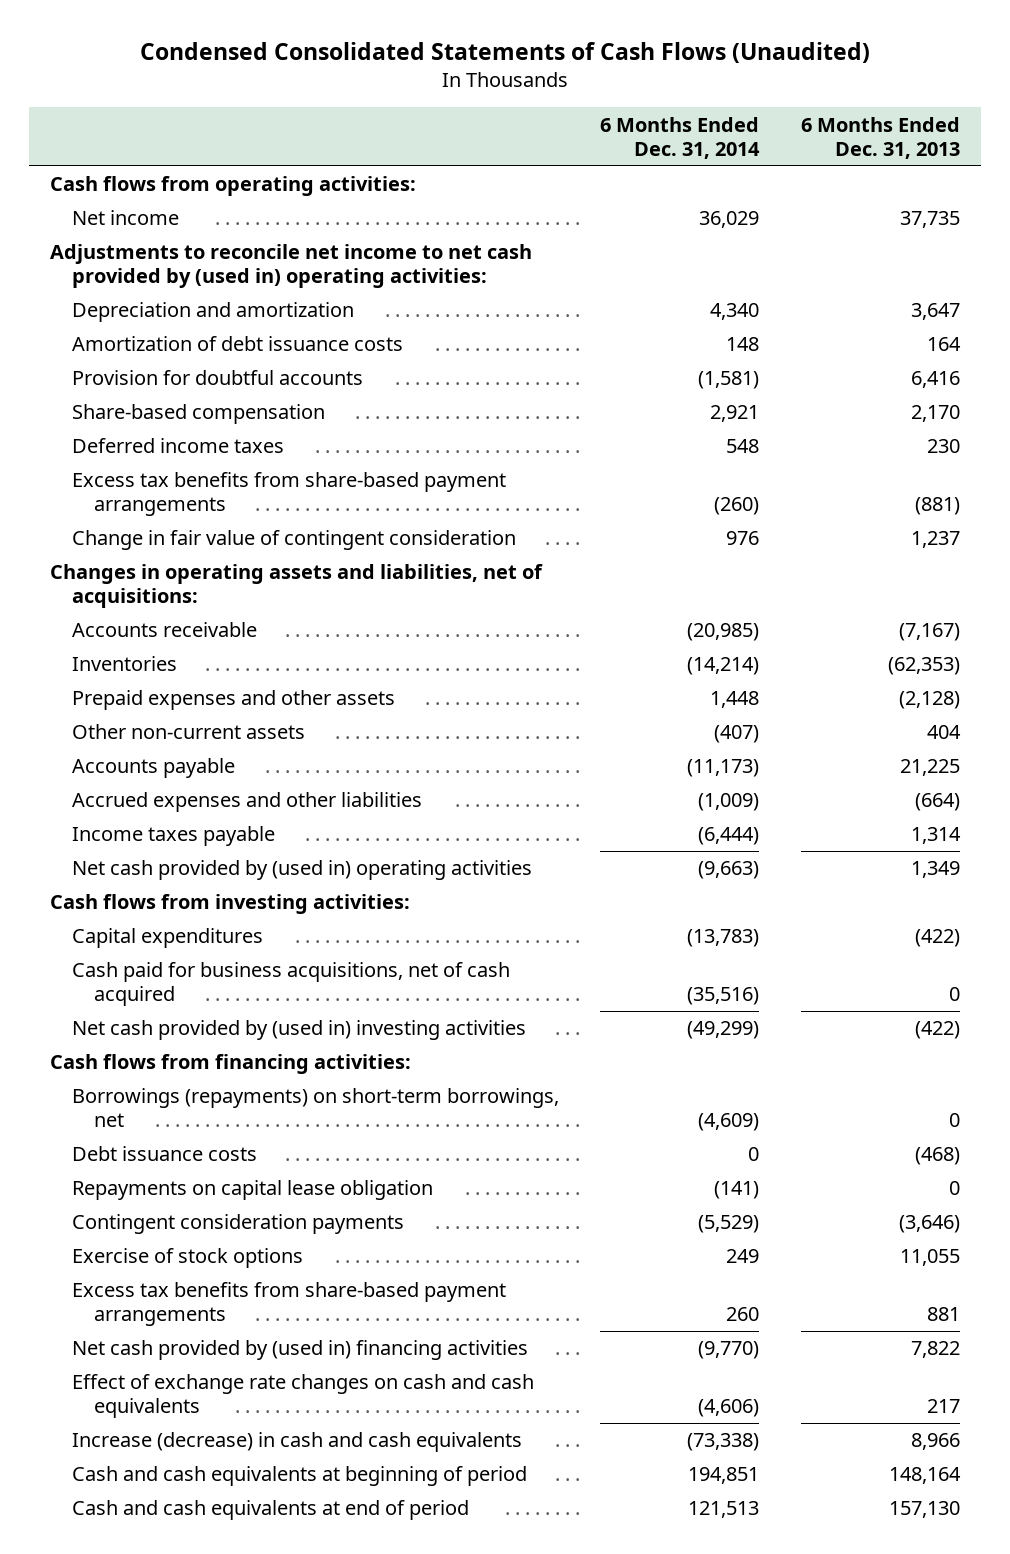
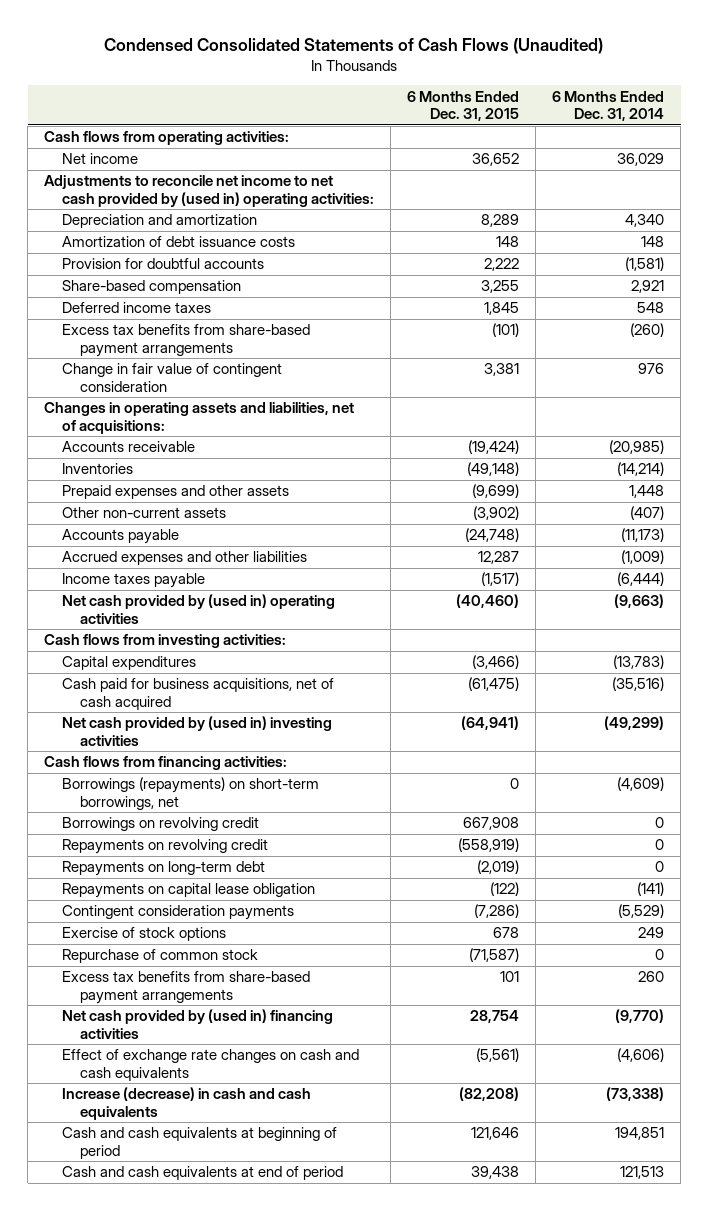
- | 6 Months Ended Dec. 31, 2014 | 6 Months Ended Dec. 31, 2013
+ | 6 Months Ended Dec. 31, 2015 | 6 Months Ended Dec. 31, 2014
- Debt issuance costs | 0 | (468)
+ Borrowings on revolving credit | 667,908 | 0
+ Repayments on revolving credit | (558,919) | 0
+ Repayments on long-term debt | (2,019) | 0
+ Repurchase of common stock | (71,587) | 0

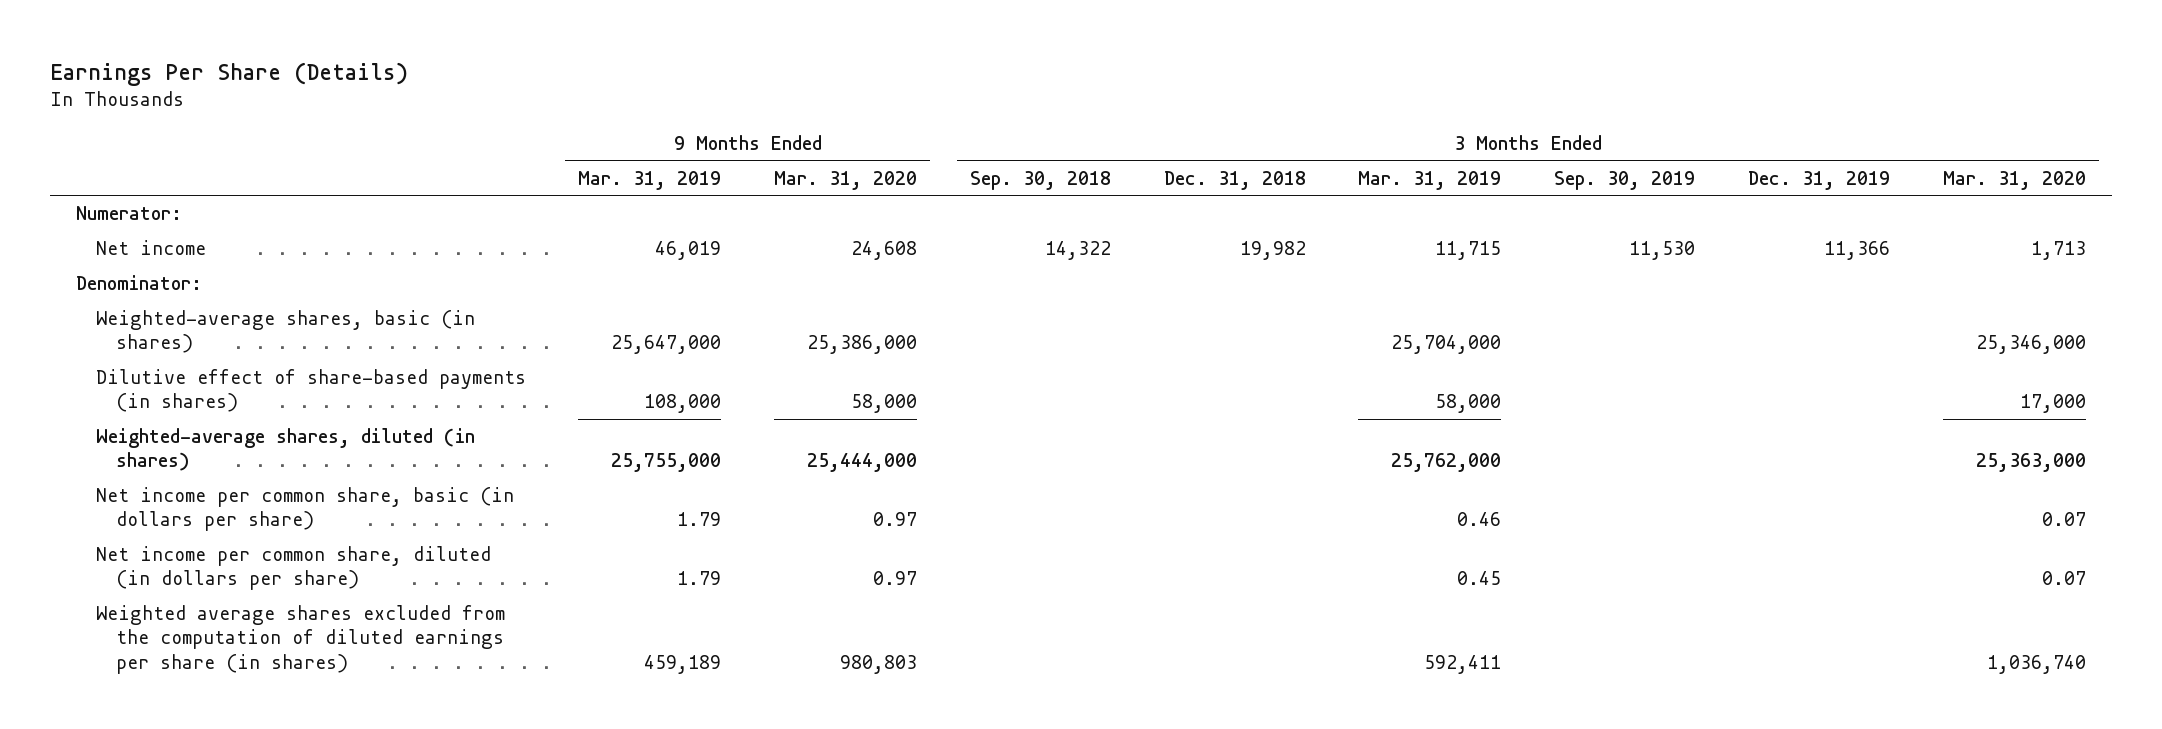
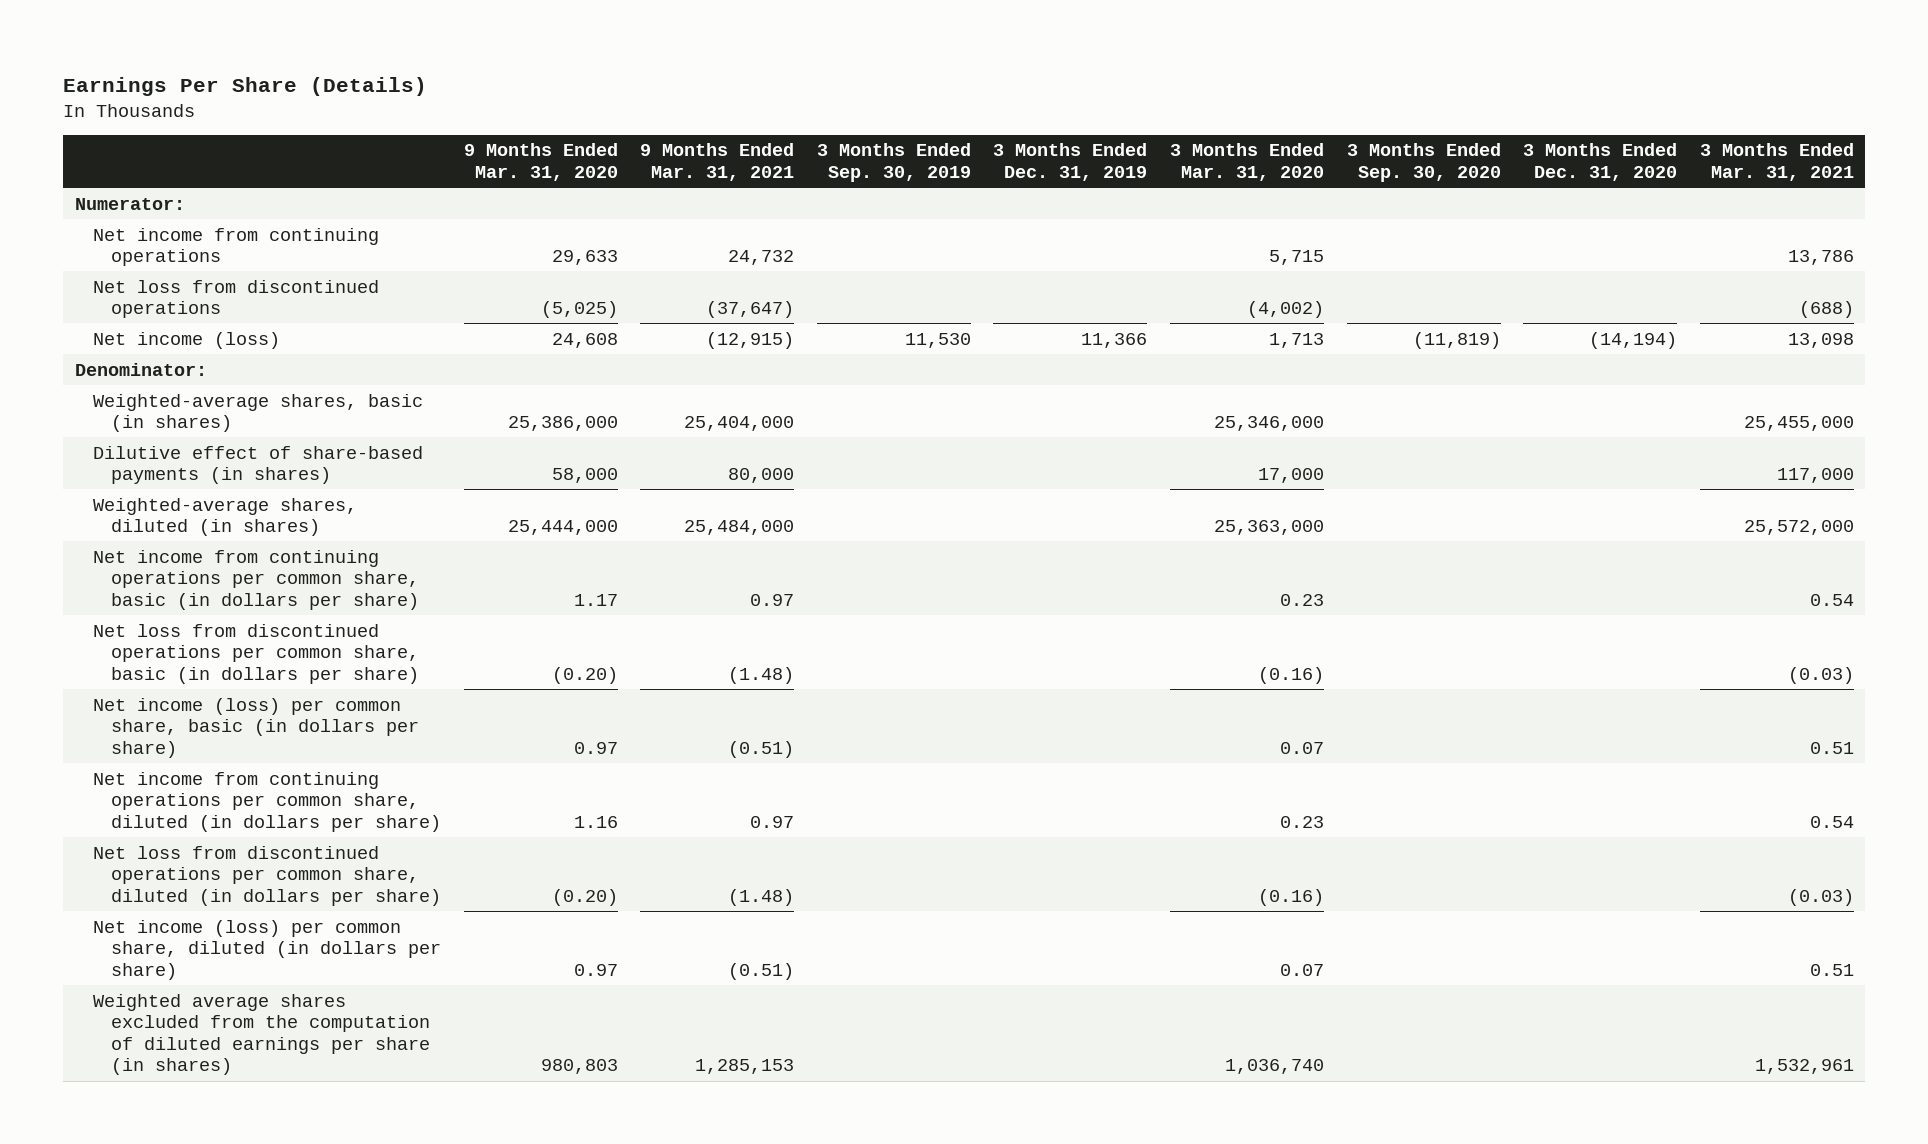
- | 9 Months Ended Mar. 31, 2019 | 9 Months Ended Mar. 31, 2020 | 3 Months Ended Sep. 30, 2018 | 3 Months Ended Dec. 31, 2018 | 3 Months Ended Mar. 31, 2019 | 3 Months Ended Sep. 30, 2019 | 3 Months Ended Dec. 31, 2019 | 3 Months Ended Mar. 31, 2020
+ | 9 Months Ended Mar. 31, 2020 | 9 Months Ended Mar. 31, 2021 | 3 Months Ended Sep. 30, 2019 | 3 Months Ended Dec. 31, 2019 | 3 Months Ended Mar. 31, 2020 | 3 Months Ended Sep. 30, 2020 | 3 Months Ended Dec. 31, 2020 | 3 Months Ended Mar. 31, 2021
- Net income | 46,019 | 24,608 | 14,322 | 19,982 | 11,715 | 11,530 | 11,366 | 1,713
+ Net income from continuing operations | 29,633 | 24,732 | | | 5,715 | | | 13,786
+ Net loss from discontinued operations | (5,025) | (37,647) | | | (4,002) | | | (688)
+ Net income (loss) | 24,608 | (12,915) | 11,530 | 11,366 | 1,713 | (11,819) | (14,194) | 13,098
- Net income per common share, basic (in dollars per share) | 1.79 | 0.97 | | | 0.46 | | | 0.07
- Net income per common share, diluted (in dollars per share) | 1.79 | 0.97 | | | 0.45 | | | 0.07
+ Net income from continuing operations per common share, basic (in dollars per share) | 1.17 | 0.97 | | | 0.23 | | | 0.54
+ Net loss from discontinued operations per common share, basic (in dollars per share) | (0.20) | (1.48) | | | (0.16) | | | (0.03)
+ Net income (loss) per common share, basic (in dollars per share) | 0.97 | (0.51) | | | 0.07 | | | 0.51
+ Net income from continuing operations per common share, diluted (in dollars per share) | 1.16 | 0.97 | | | 0.23 | | | 0.54
+ Net loss from discontinued operations per common share, diluted (in dollars per share) | (0.20) | (1.48) | | | (0.16) | | | (0.03)
+ Net income (loss) per common share, diluted (in dollars per share) | 0.97 | (0.51) | | | 0.07 | | | 0.51

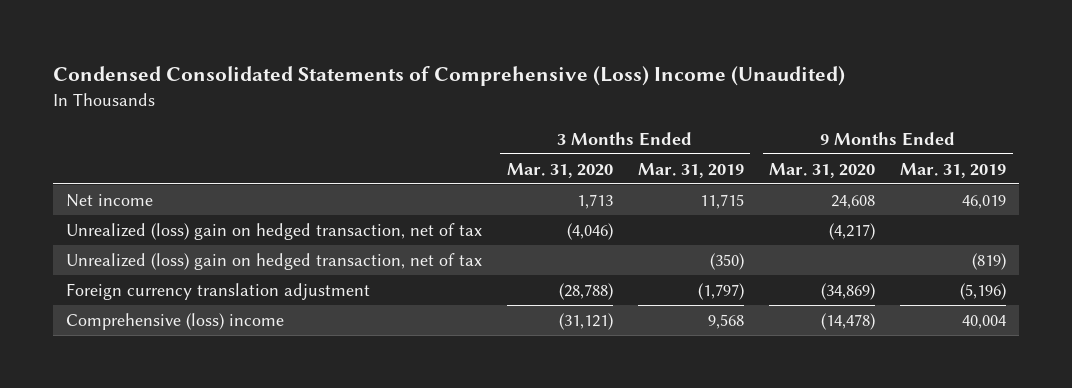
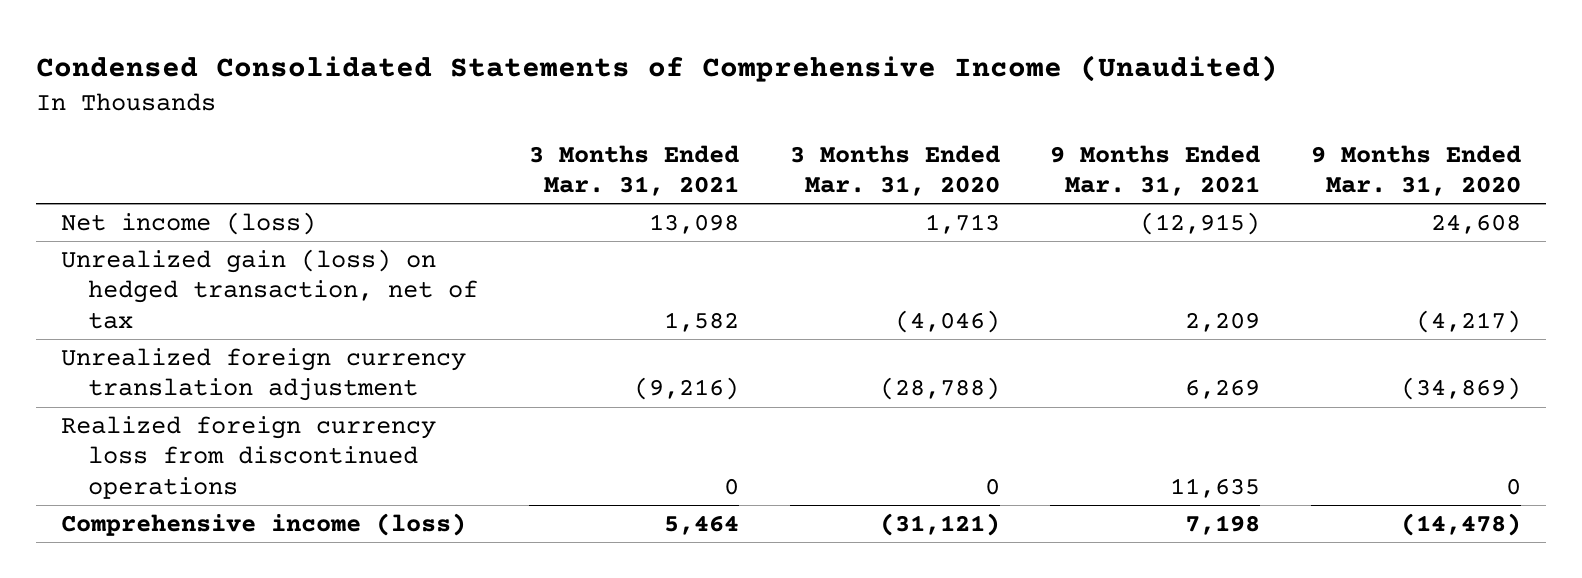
- Condensed Consolidated Statements of Comprehensive (Loss) Income (Unaudited)
+ Condensed Consolidated Statements of Comprehensive Income (Unaudited)
- | 3 Months Ended Mar. 31, 2020 | 3 Months Ended Mar. 31, 2019 | 9 Months Ended Mar. 31, 2020 | 9 Months Ended Mar. 31, 2019
+ | 3 Months Ended Mar. 31, 2021 | 3 Months Ended Mar. 31, 2020 | 9 Months Ended Mar. 31, 2021 | 9 Months Ended Mar. 31, 2020
- Net income | 1,713 | 11,715 | 24,608 | 46,019
- Unrealized (loss) gain on hedged transaction, net of tax | (4,046) | | (4,217) |
- Unrealized (loss) gain on hedged transaction, net of tax | | (350) | | (819)
- Foreign currency translation adjustment | (28,788) | (1,797) | (34,869) | (5,196)
- Comprehensive (loss) income | (31,121) | 9,568 | (14,478) | 40,004
+ Net income (loss) | 13,098 | 1,713 | (12,915) | 24,608
+ Unrealized gain (loss) on hedged transaction, net of tax | 1,582 | (4,046) | 2,209 | (4,217)
+ Unrealized foreign currency translation adjustment | (9,216) | (28,788) | 6,269 | (34,869)
+ Realized foreign currency loss from discontinued operations | 0 | 0 | 11,635 | 0
+ Comprehensive income (loss) | 5,464 | (31,121) | 7,198 | (14,478)

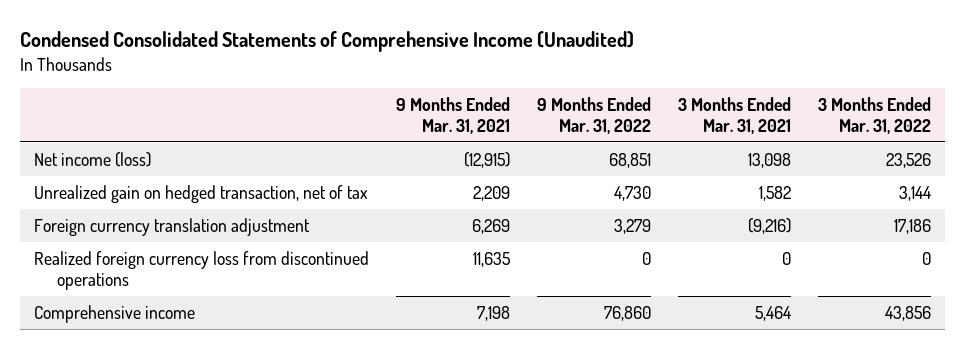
- | 3 Months Ended Mar. 31, 2021 | 3 Months Ended Mar. 31, 2020 | 9 Months Ended Mar. 31, 2021 | 9 Months Ended Mar. 31, 2020
+ | 9 Months Ended Mar. 31, 2021 | 9 Months Ended Mar. 31, 2022 | 3 Months Ended Mar. 31, 2021 | 3 Months Ended Mar. 31, 2022
- Unrealized gain (loss) on hedged transaction, net of tax | 1,582 | (4,046) | 2,209 | (4,217)
- Unrealized foreign currency translation adjustment | (9,216) | (28,788) | 6,269 | (34,869)
+ Unrealized gain on hedged transaction, net of tax | 2,209 | 4,730 | 1,582 | 3,144
+ Foreign currency translation adjustment | 6,269 | 3,279 | (9,216) | 17,186
- Comprehensive income (loss) | 5,464 | (31,121) | 7,198 | (14,478)
+ Comprehensive income | 7,198 | 76,860 | 5,464 | 43,856

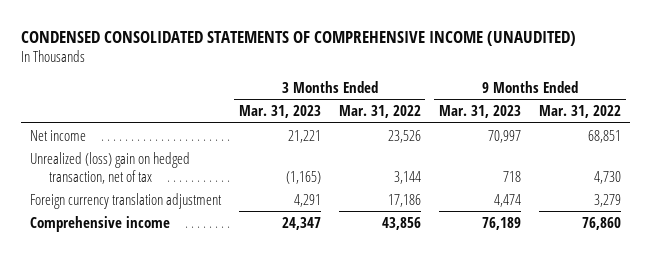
- Condensed Consolidated Statements of Comprehensive Income (Unaudited)
+ CONDENSED CONSOLIDATED STATEMENTS OF COMPREHENSIVE INCOME (UNAUDITED)
- | 9 Months Ended Mar. 31, 2021 | 9 Months Ended Mar. 31, 2022 | 3 Months Ended Mar. 31, 2021 | 3 Months Ended Mar. 31, 2022
+ | 3 Months Ended Mar. 31, 2023 | 3 Months Ended Mar. 31, 2022 | 9 Months Ended Mar. 31, 2023 | 9 Months Ended Mar. 31, 2022
- Net income (loss) | (12,915) | 68,851 | 13,098 | 23,526
- Unrealized gain on hedged transaction, net of tax | 2,209 | 4,730 | 1,582 | 3,144
+ Net income | 21,221 | 23,526 | 70,997 | 68,851
+ Unrealized (loss) gain on hedged transaction, net of tax | (1,165) | 3,144 | 718 | 4,730
- Realized foreign currency loss from discontinued operations | 11,635 | 0 | 0 | 0

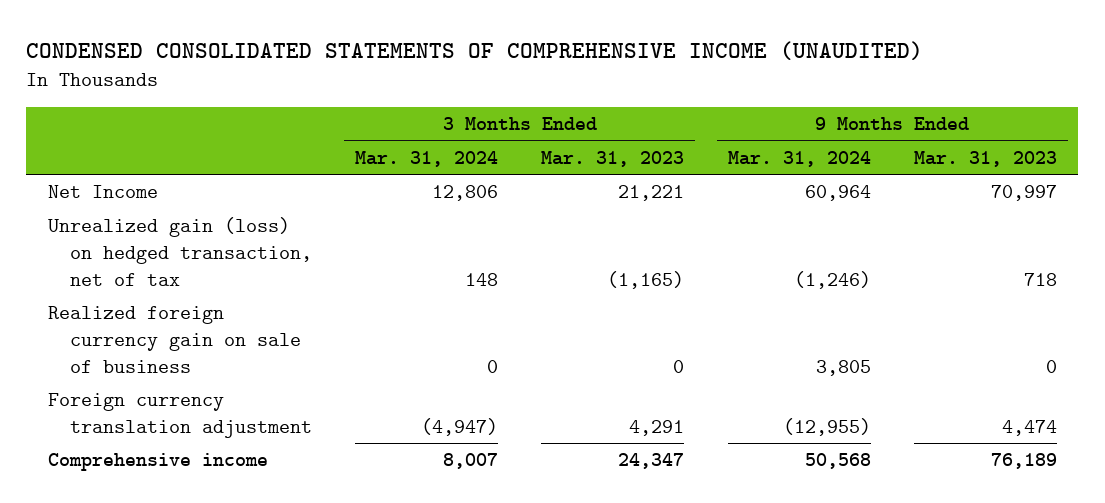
- | 3 Months Ended Mar. 31, 2023 | 3 Months Ended Mar. 31, 2022 | 9 Months Ended Mar. 31, 2023 | 9 Months Ended Mar. 31, 2022
+ | 3 Months Ended Mar. 31, 2024 | 3 Months Ended Mar. 31, 2023 | 9 Months Ended Mar. 31, 2024 | 9 Months Ended Mar. 31, 2023
- Net income | 21,221 | 23,526 | 70,997 | 68,851
- Unrealized (loss) gain on hedged transaction, net of tax | (1,165) | 3,144 | 718 | 4,730
+ Net Income | 12,806 | 21,221 | 60,964 | 70,997
+ Unrealized gain (loss) on hedged transaction, net of tax | 148 | (1,165) | (1,246) | 718
+ Realized foreign currency gain on sale of business | 0 | 0 | 3,805 | 0

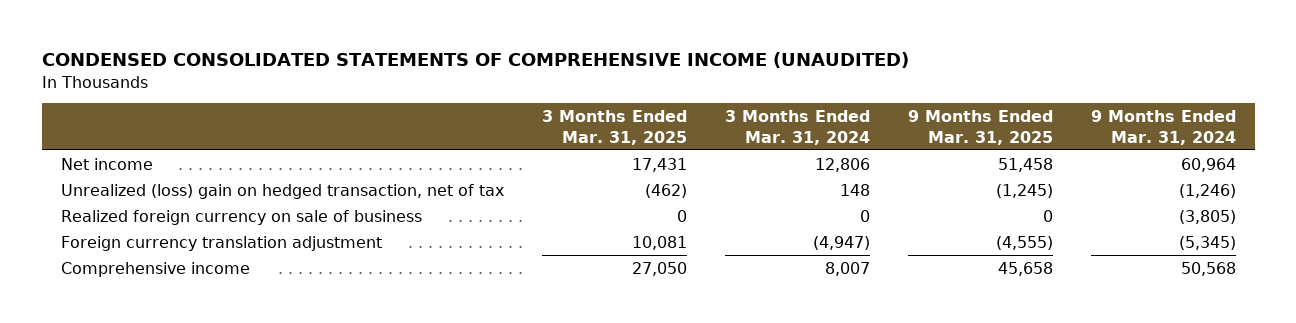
- | 3 Months Ended Mar. 31, 2024 | 3 Months Ended Mar. 31, 2023 | 9 Months Ended Mar. 31, 2024 | 9 Months Ended Mar. 31, 2023
+ | 3 Months Ended Mar. 31, 2025 | 3 Months Ended Mar. 31, 2024 | 9 Months Ended Mar. 31, 2025 | 9 Months Ended Mar. 31, 2024
- Net Income | 12,806 | 21,221 | 60,964 | 70,997
- Unrealized gain (loss) on hedged transaction, net of tax | 148 | (1,165) | (1,246) | 718
- Realized foreign currency gain on sale of business | 0 | 0 | 3,805 | 0
- Foreign currency translation adjustment | (4,947) | 4,291 | (12,955) | 4,474
+ Net income | 17,431 | 12,806 | 51,458 | 60,964
+ Unrealized (loss) gain on hedged transaction, net of tax | (462) | 148 | (1,245) | (1,246)
+ Realized foreign currency on sale of business | 0 | 0 | 0 | (3,805)
+ Foreign currency translation adjustment | 10,081 | (4,947) | (4,555) | (5,345)

